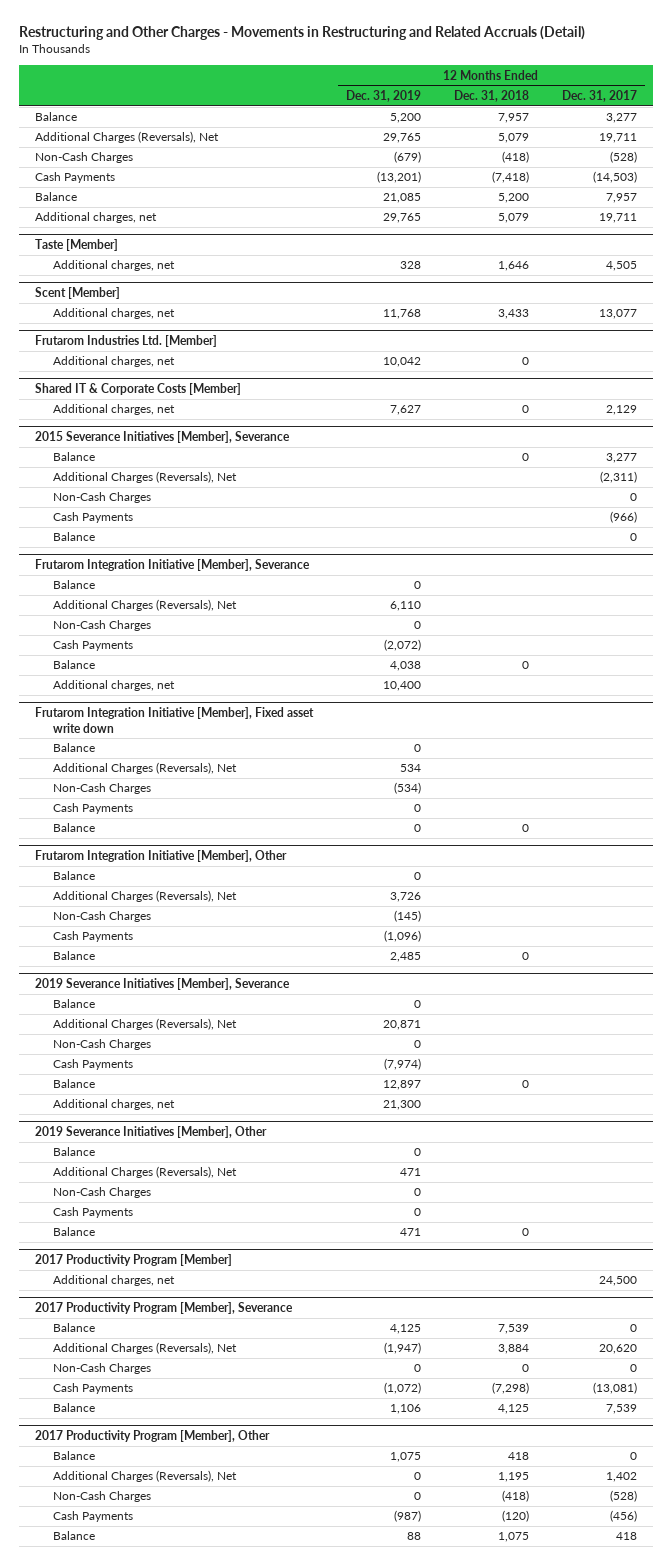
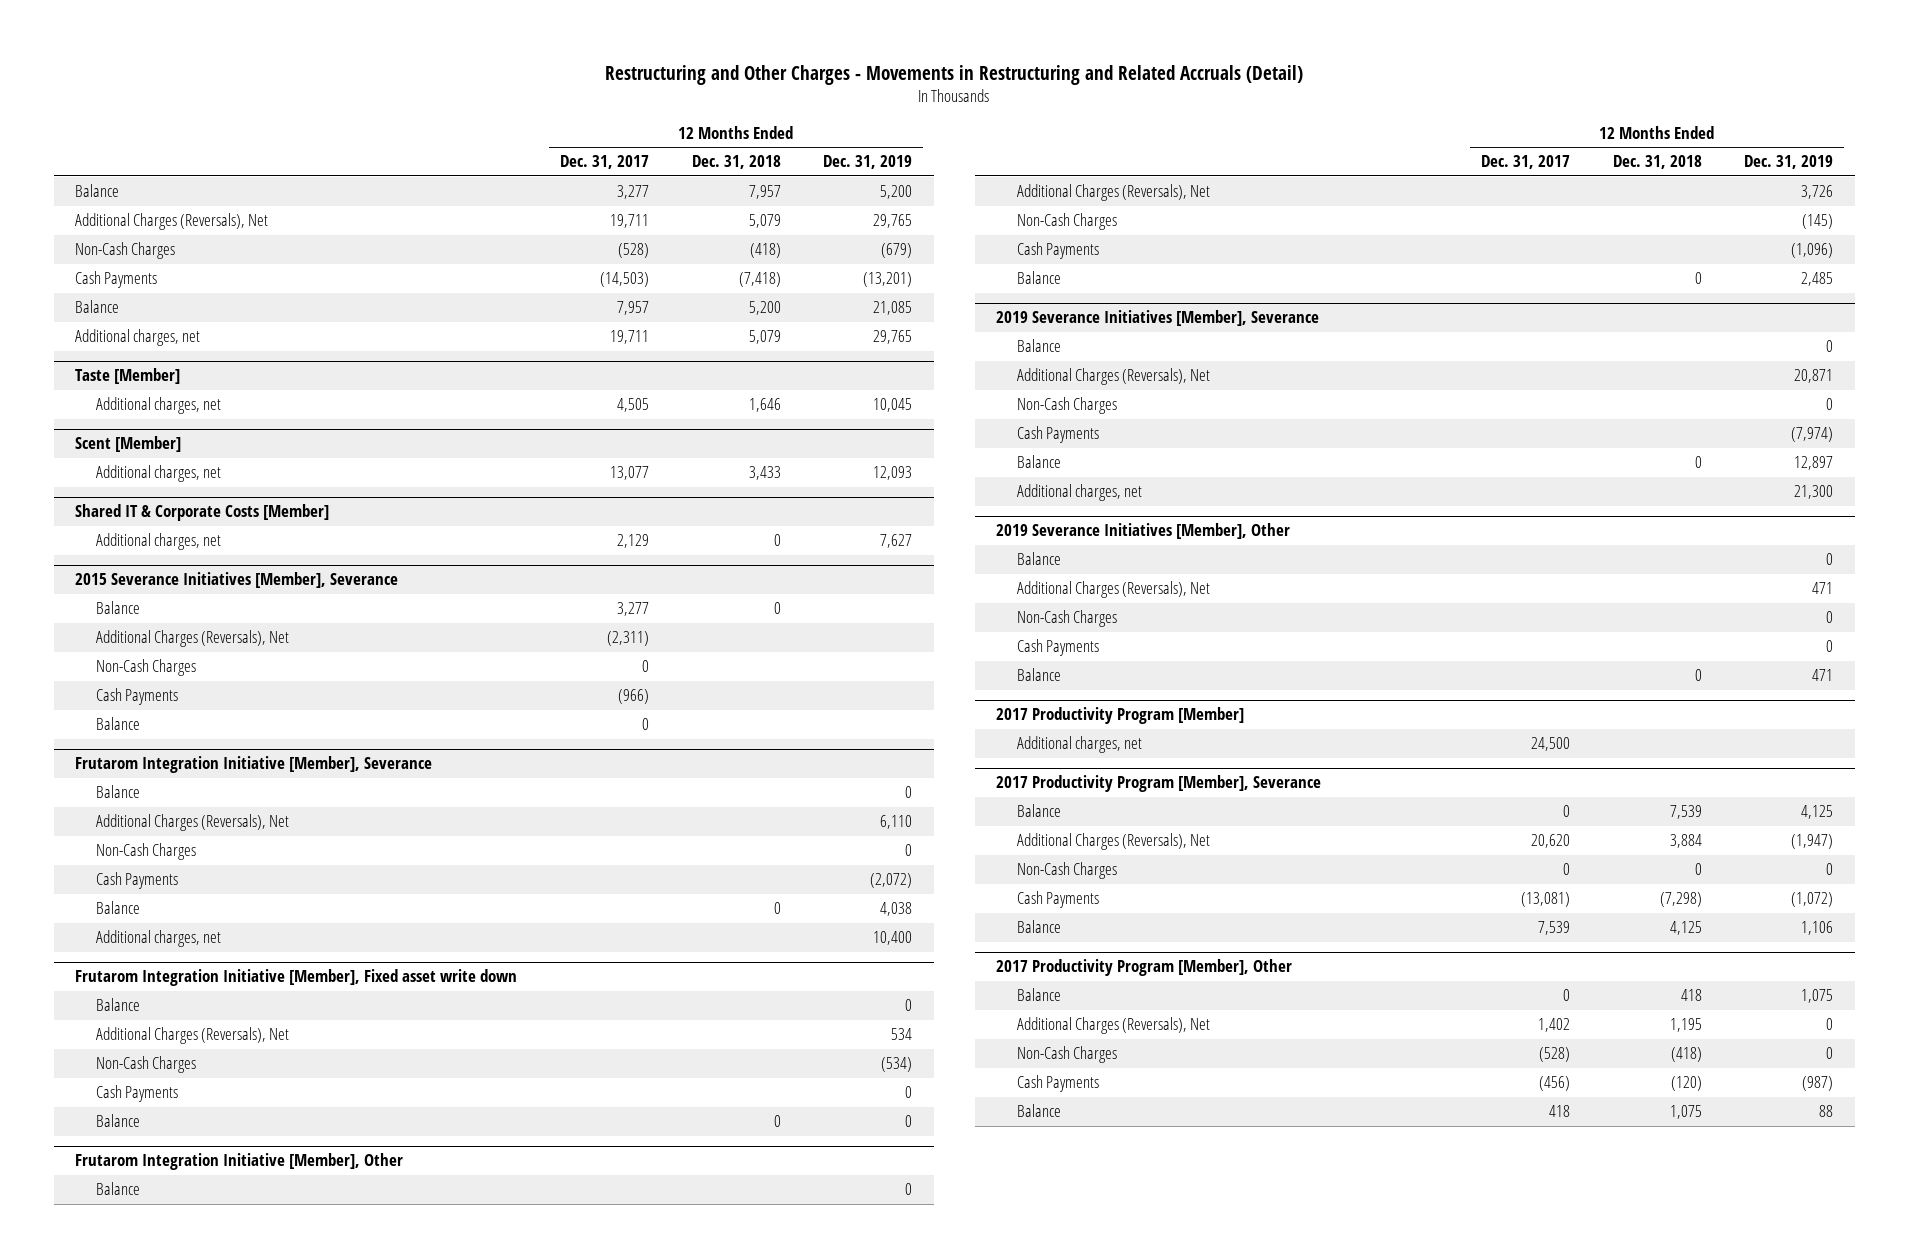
- | 12 Months Ended Dec. 31, 2019 | 12 Months Ended Dec. 31, 2018 | 12 Months Ended Dec. 31, 2017
+ | 12 Months Ended Dec. 31, 2017 | 12 Months Ended Dec. 31, 2018 | 12 Months Ended Dec. 31, 2019
@ Taste [Member]
- Additional charges, net | 328 | 1,646 | 4,505
+ Additional charges, net | 4,505 | 1,646 | 10,045
@ Scent [Member]
- Additional charges, net | 11,768 | 3,433 | 13,077
- Frutarom Industries Ltd. [Member]
- Additional charges, net | 10,042 | 0 |
@ Scent [Member]
+ Additional charges, net | 13,077 | 3,433 | 12,093

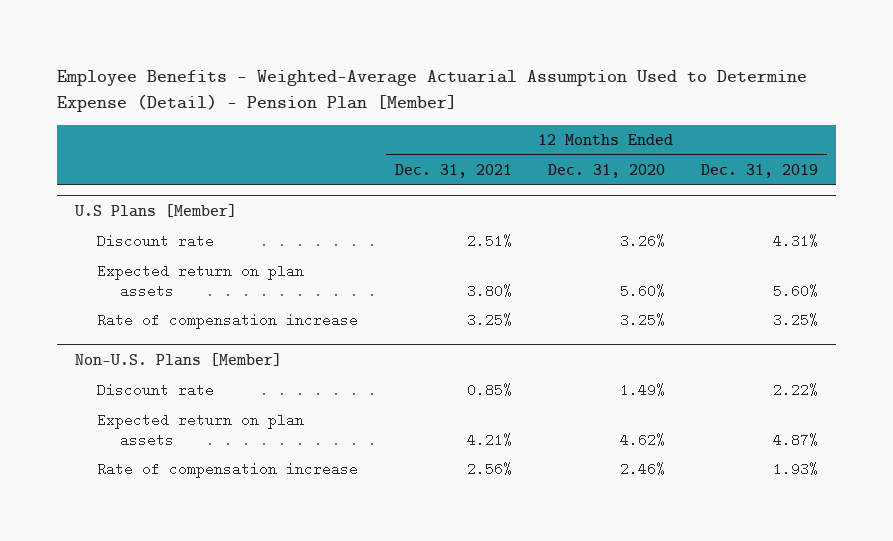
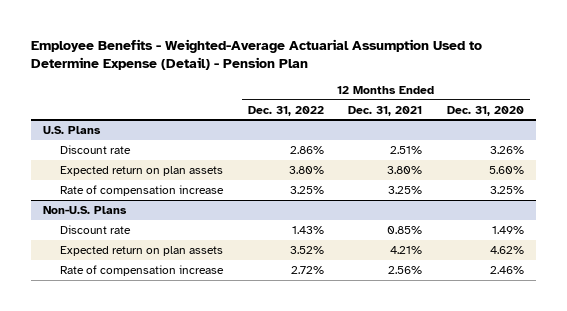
- Employee Benefits - Weighted-Average Actuarial Assumption Used to Determine Expense (Detail) - Pension Plan [Member]
+ Employee Benefits - Weighted-Average Actuarial Assumption Used to Determine Expense (Detail) - Pension Plan
- | 12 Months Ended Dec. 31, 2021 | 12 Months Ended Dec. 31, 2020 | 12 Months Ended Dec. 31, 2019
+ | 12 Months Ended Dec. 31, 2022 | 12 Months Ended Dec. 31, 2021 | 12 Months Ended Dec. 31, 2020
- U.S Plans [Member]
+ U.S. Plans
- Non-U.S. Plans [Member]
+ Non-U.S. Plans

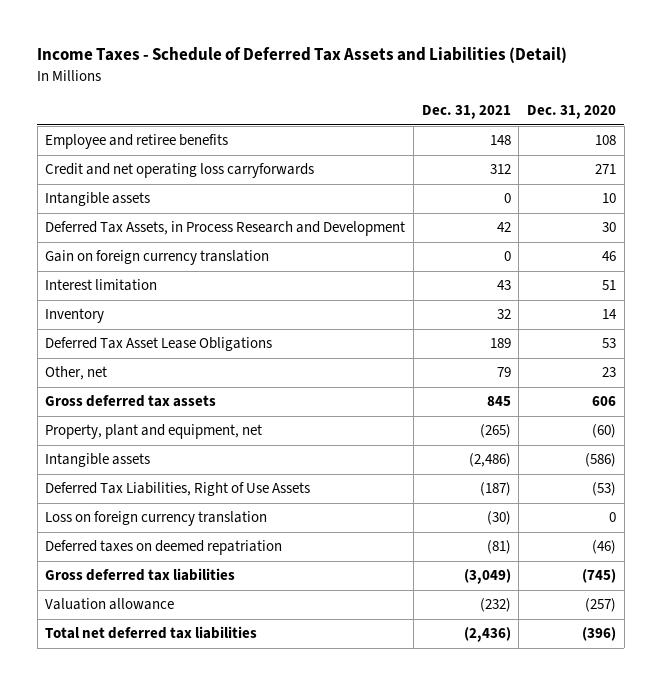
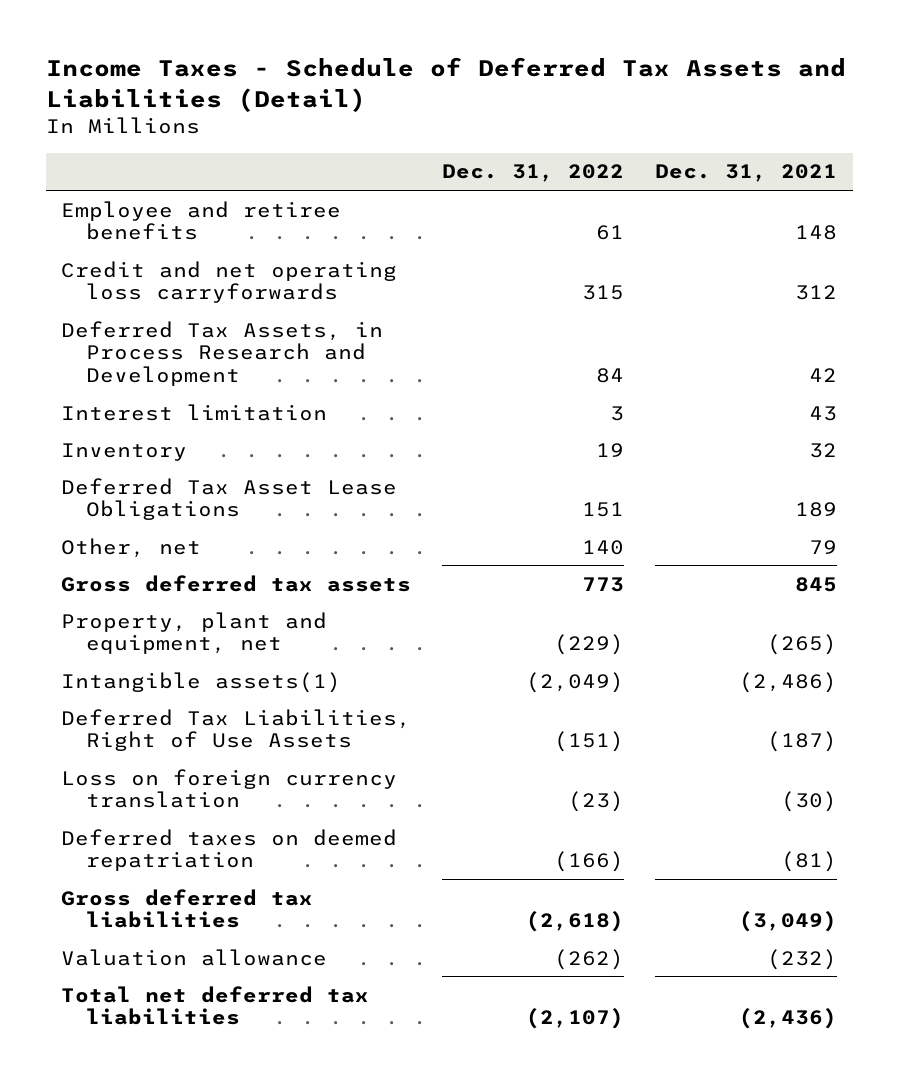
- | Dec. 31, 2021 | Dec. 31, 2020
+ | Dec. 31, 2022 | Dec. 31, 2021
- Intangible assets | 0 | 10
- Gain on foreign currency translation | 0 | 46
- Intangible assets | (2,486) | (586)
+ Intangible assets(1) | (2,049) | (2,486)

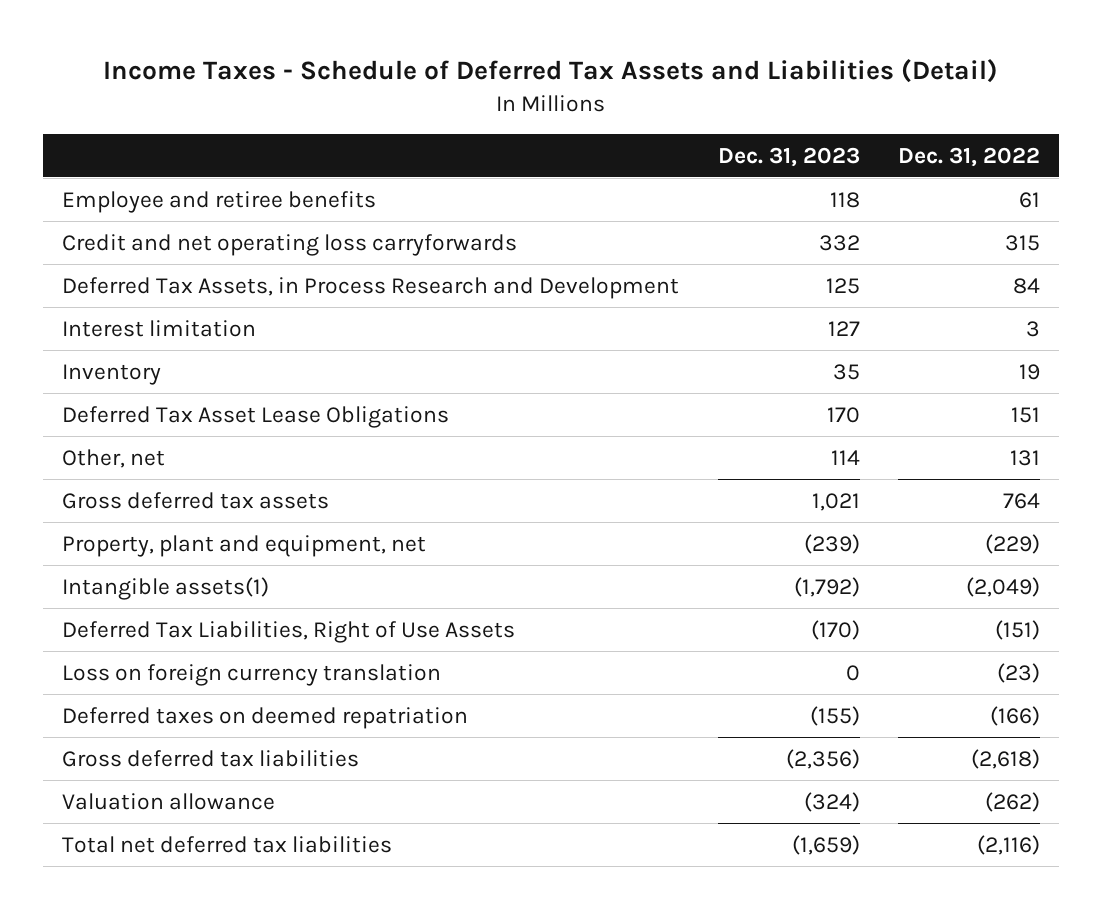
- | Dec. 31, 2022 | Dec. 31, 2021
+ | Dec. 31, 2023 | Dec. 31, 2022
- Other, net | 140 | 79
- Gross deferred tax assets | 773 | 845
+ Other, net | 114 | 131
+ Gross deferred tax assets | 1,021 | 764
- Total net deferred tax liabilities | (2,107) | (2,436)
+ Total net deferred tax liabilities | (1,659) | (2,116)

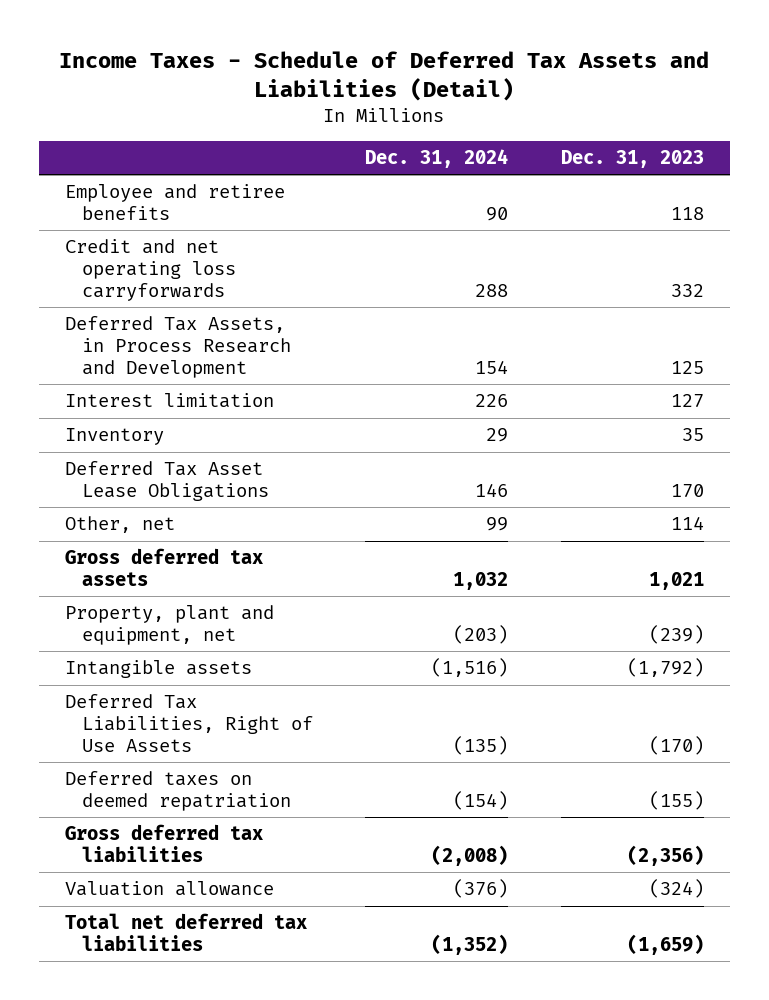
- | Dec. 31, 2023 | Dec. 31, 2022
+ | Dec. 31, 2024 | Dec. 31, 2023
- Intangible assets(1) | (1,792) | (2,049)
+ Intangible assets | (1,516) | (1,792)
- Loss on foreign currency translation | 0 | (23)

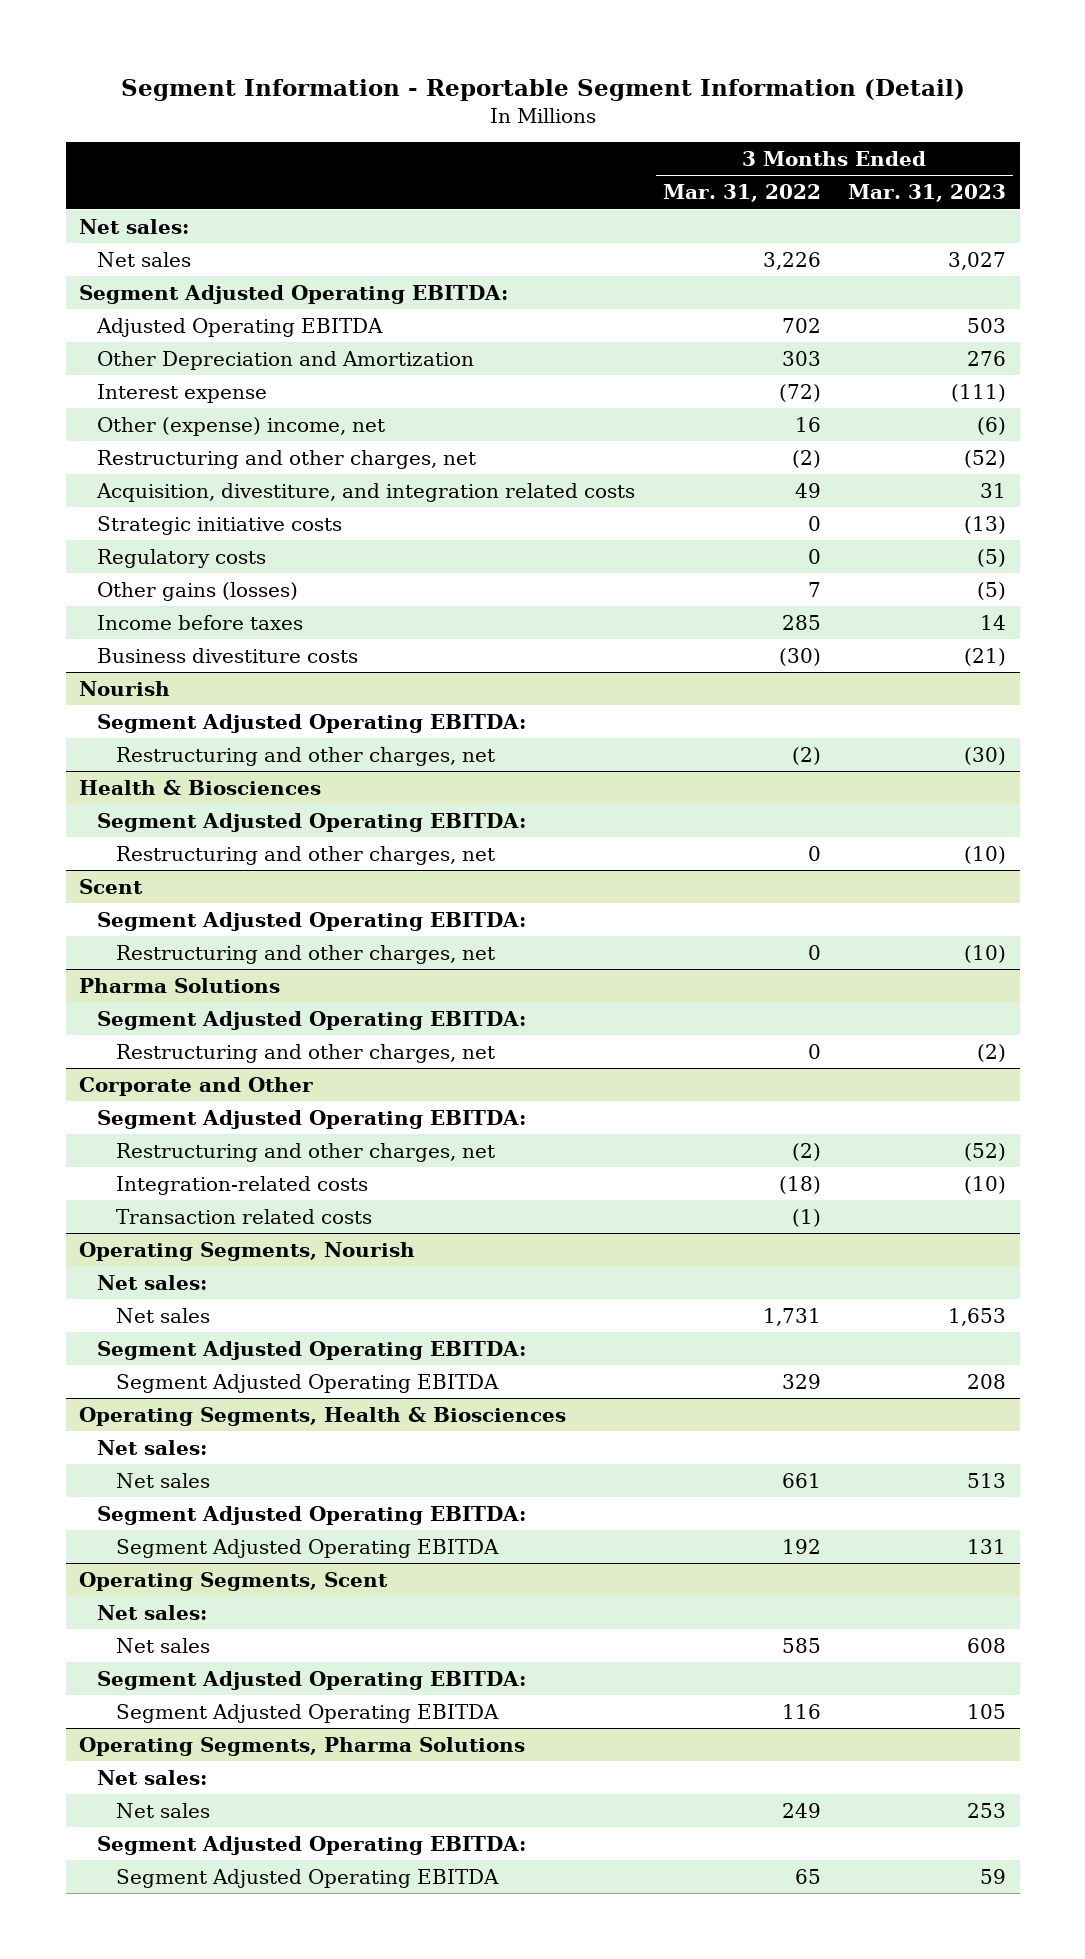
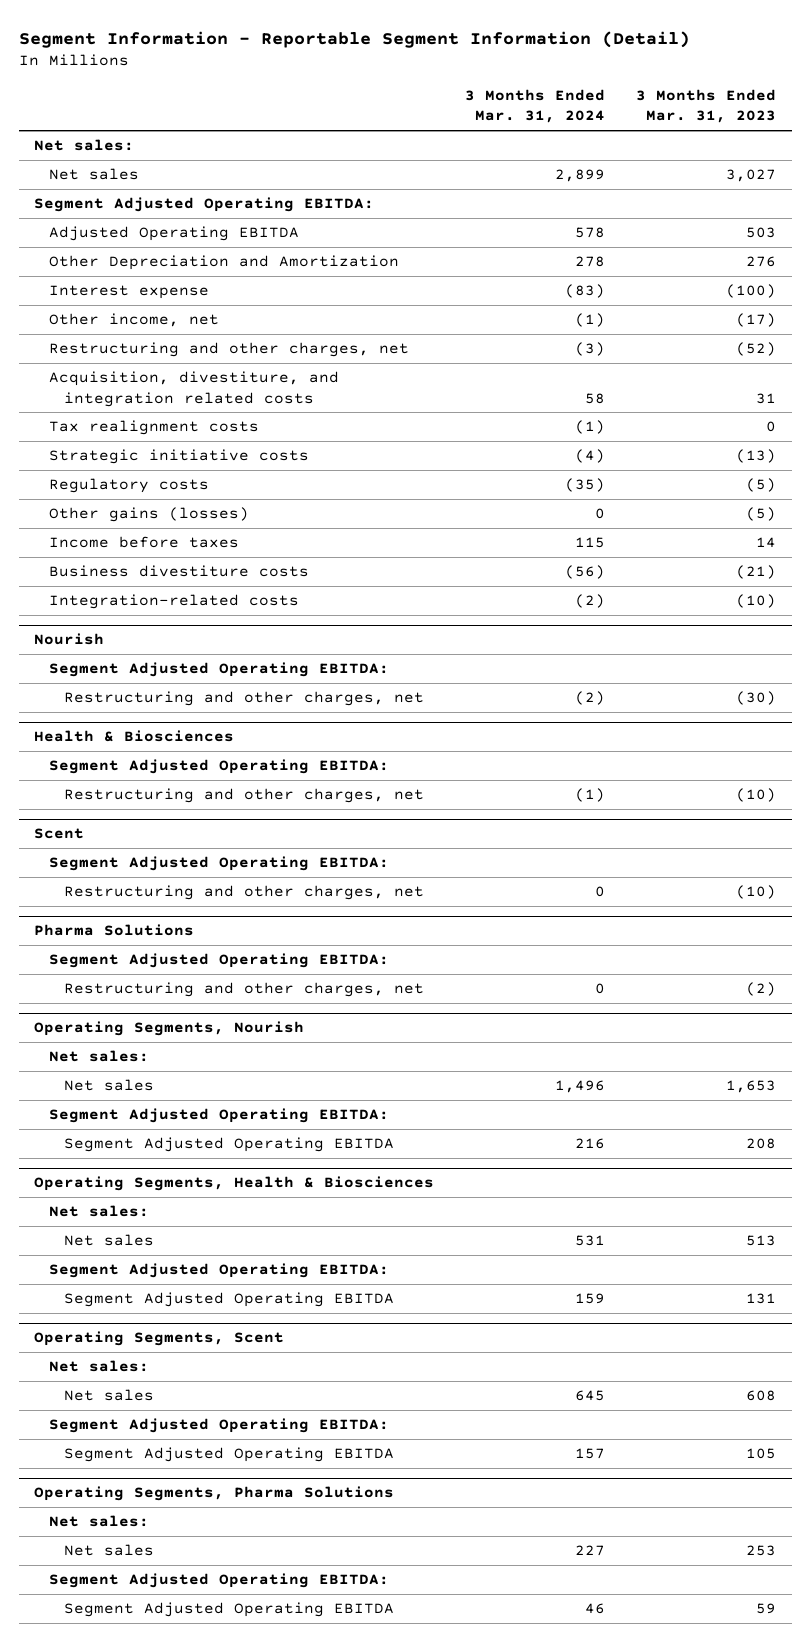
- | 3 Months Ended Mar. 31, 2022 | 3 Months Ended Mar. 31, 2023
+ | 3 Months Ended Mar. 31, 2024 | 3 Months Ended Mar. 31, 2023
- Interest expense | (72) | (111)
- Other (expense) income, net | 16 | (6)
+ Interest expense | (83) | (100)
+ Other income, net | (1) | (17)
+ Tax realignment costs | (1) | 0
+ Integration-related costs | (2) | (10)
- Corporate and Other
- Segment Adjusted Operating EBITDA:
- Restructuring and other charges, net | (2) | (52)
- Integration-related costs | (18) | (10)
- Transaction related costs | (1) |

